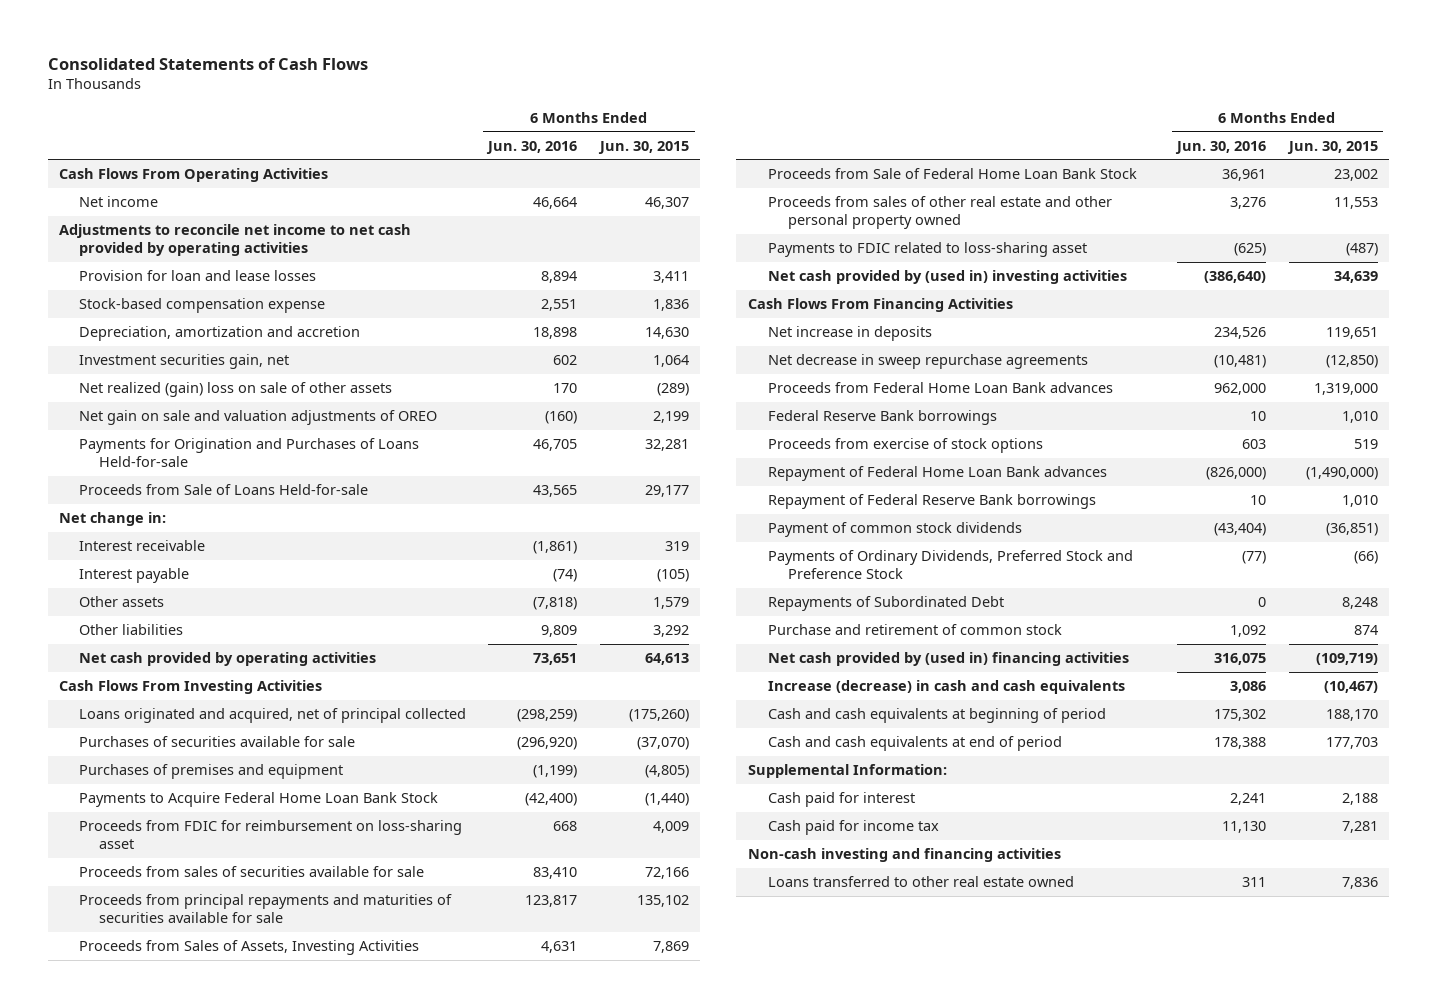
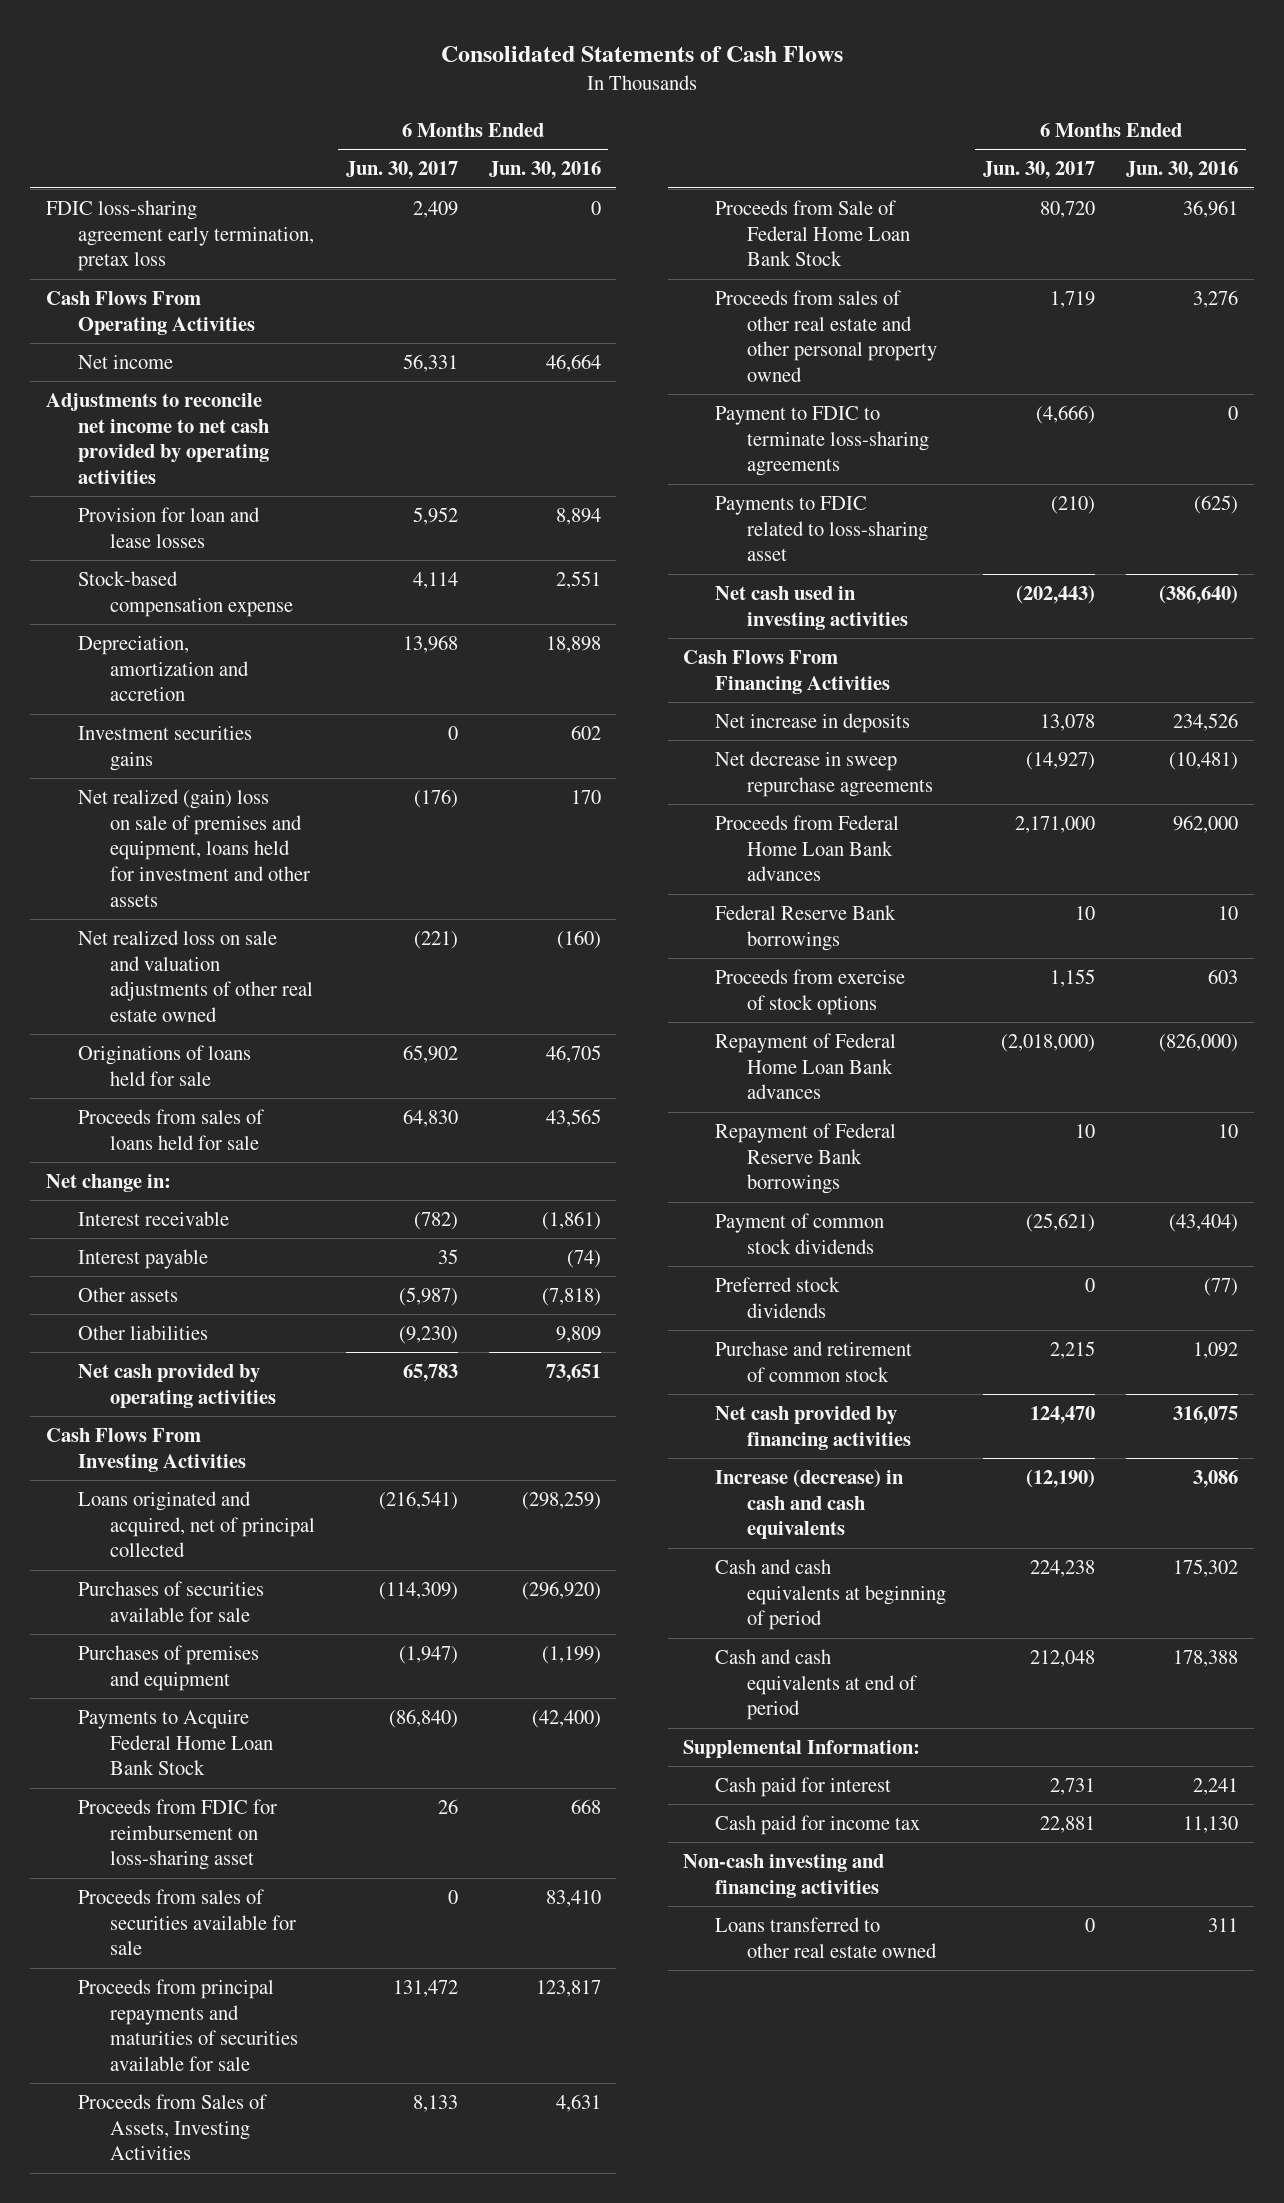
- | 6 Months Ended Jun. 30, 2016 | 6 Months Ended Jun. 30, 2015
+ | 6 Months Ended Jun. 30, 2017 | 6 Months Ended Jun. 30, 2016
+ FDIC loss-sharing agreement early termination, pretax loss | 2,409 | 0
- Investment securities gain, net | 602 | 1,064
- Net realized (gain) loss on sale of other assets | 170 | (289)
- Net gain on sale and valuation adjustments of OREO | (160) | 2,199
- Payments for Origination and Purchases of Loans Held-for-sale | 46,705 | 32,281
- Proceeds from Sale of Loans Held-for-sale | 43,565 | 29,177
+ Investment securities gains | 0 | 602
+ Net realized (gain) loss on sale of premises and equipment, loans held for investment and other assets | (176) | 170
+ Net realized loss on sale and valuation adjustments of other real estate owned | (221) | (160)
+ Originations of loans held for sale | 65,902 | 46,705
+ Proceeds from sales of loans held for sale | 64,830 | 43,565
+ Payment to FDIC to terminate loss-sharing agreements | (4,666) | 0
- Net cash provided by (used in) investing activities | (386,640) | 34,639
+ Net cash used in investing activities | (202,443) | (386,640)
- Payments of Ordinary Dividends, Preferred Stock and Preference Stock | (77) | (66)
- Repayments of Subordinated Debt | 0 | 8,248
+ Preferred stock dividends | 0 | (77)
- Net cash provided by (used in) financing activities | 316,075 | (109,719)
+ Net cash provided by financing activities | 124,470 | 316,075

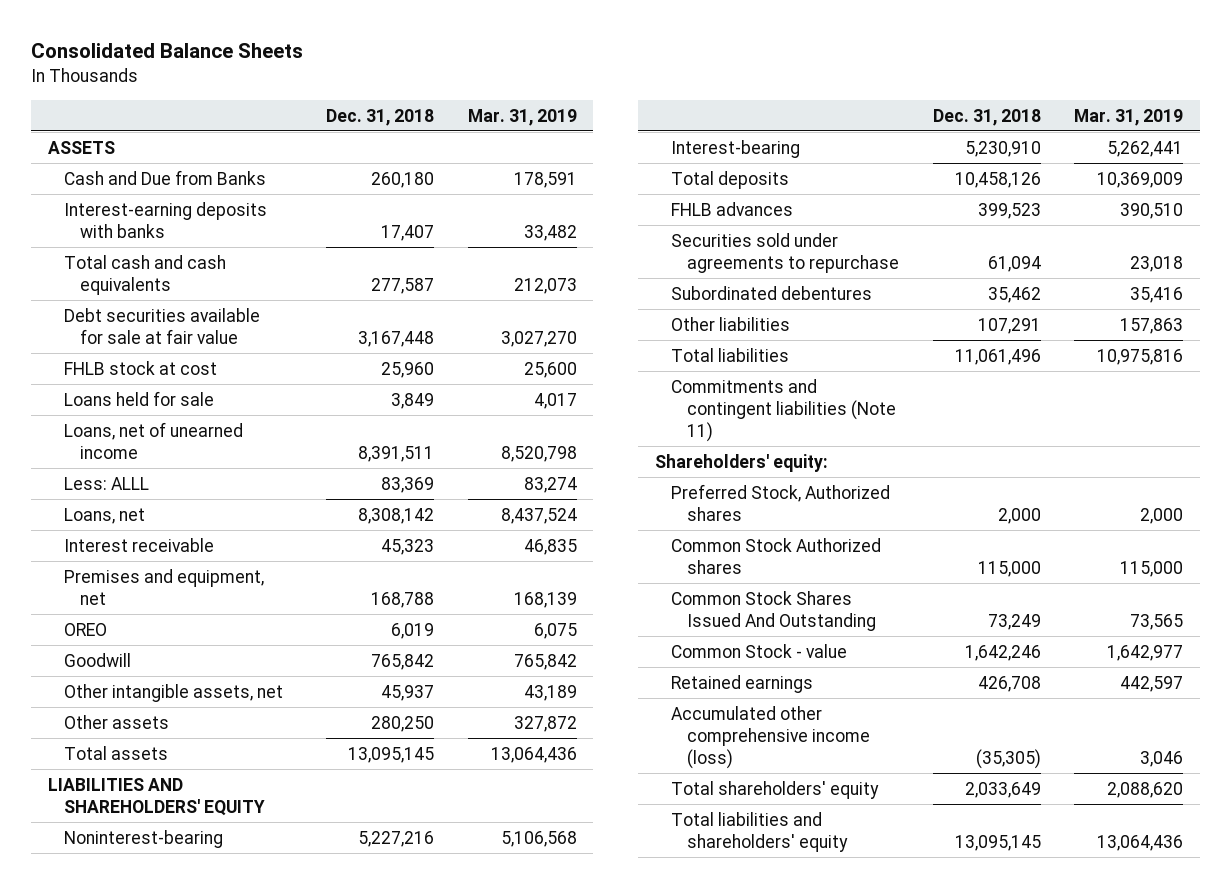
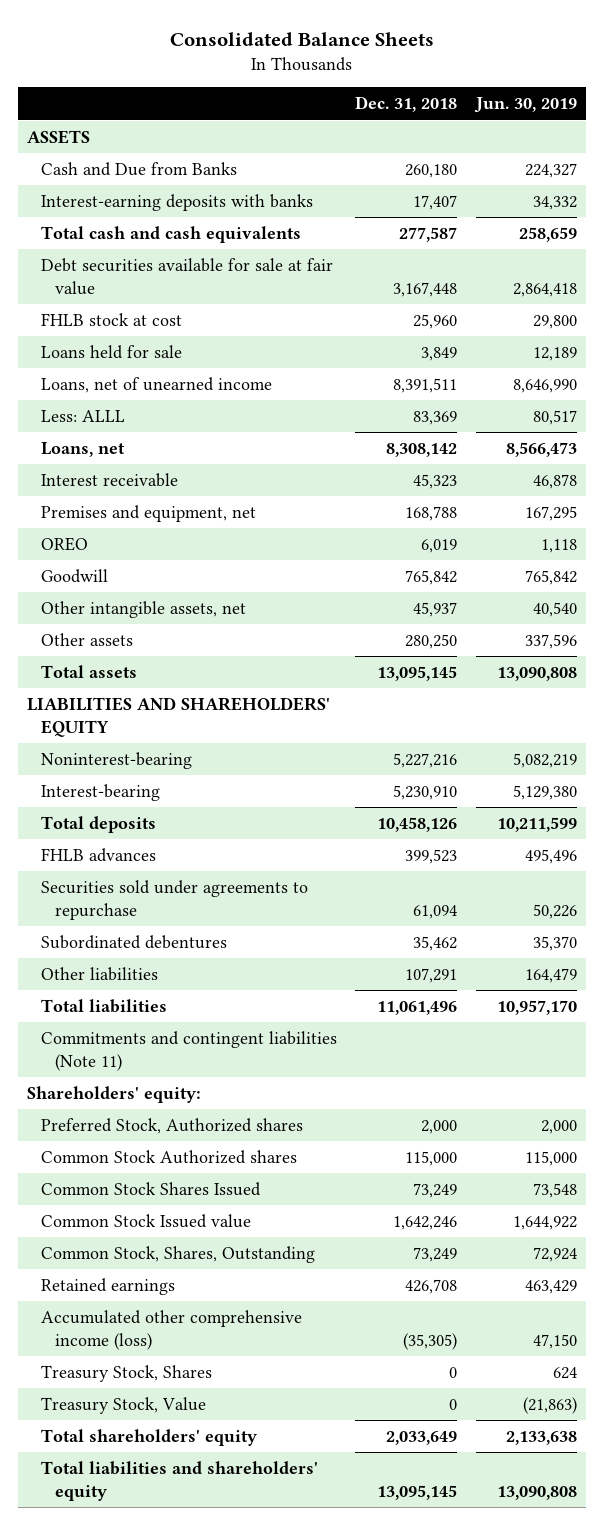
- | Dec. 31, 2018 | Mar. 31, 2019
+ | Dec. 31, 2018 | Jun. 30, 2019
- Common Stock Shares Issued And Outstanding | 73,249 | 73,565
- Common Stock - value | 1,642,246 | 1,642,977
+ Common Stock Shares Issued | 73,249 | 73,548
+ Common Stock Issued value | 1,642,246 | 1,644,922
+ Common Stock, Shares, Outstanding | 73,249 | 72,924
+ Treasury Stock, Shares | 0 | 624
+ Treasury Stock, Value | 0 | (21,863)

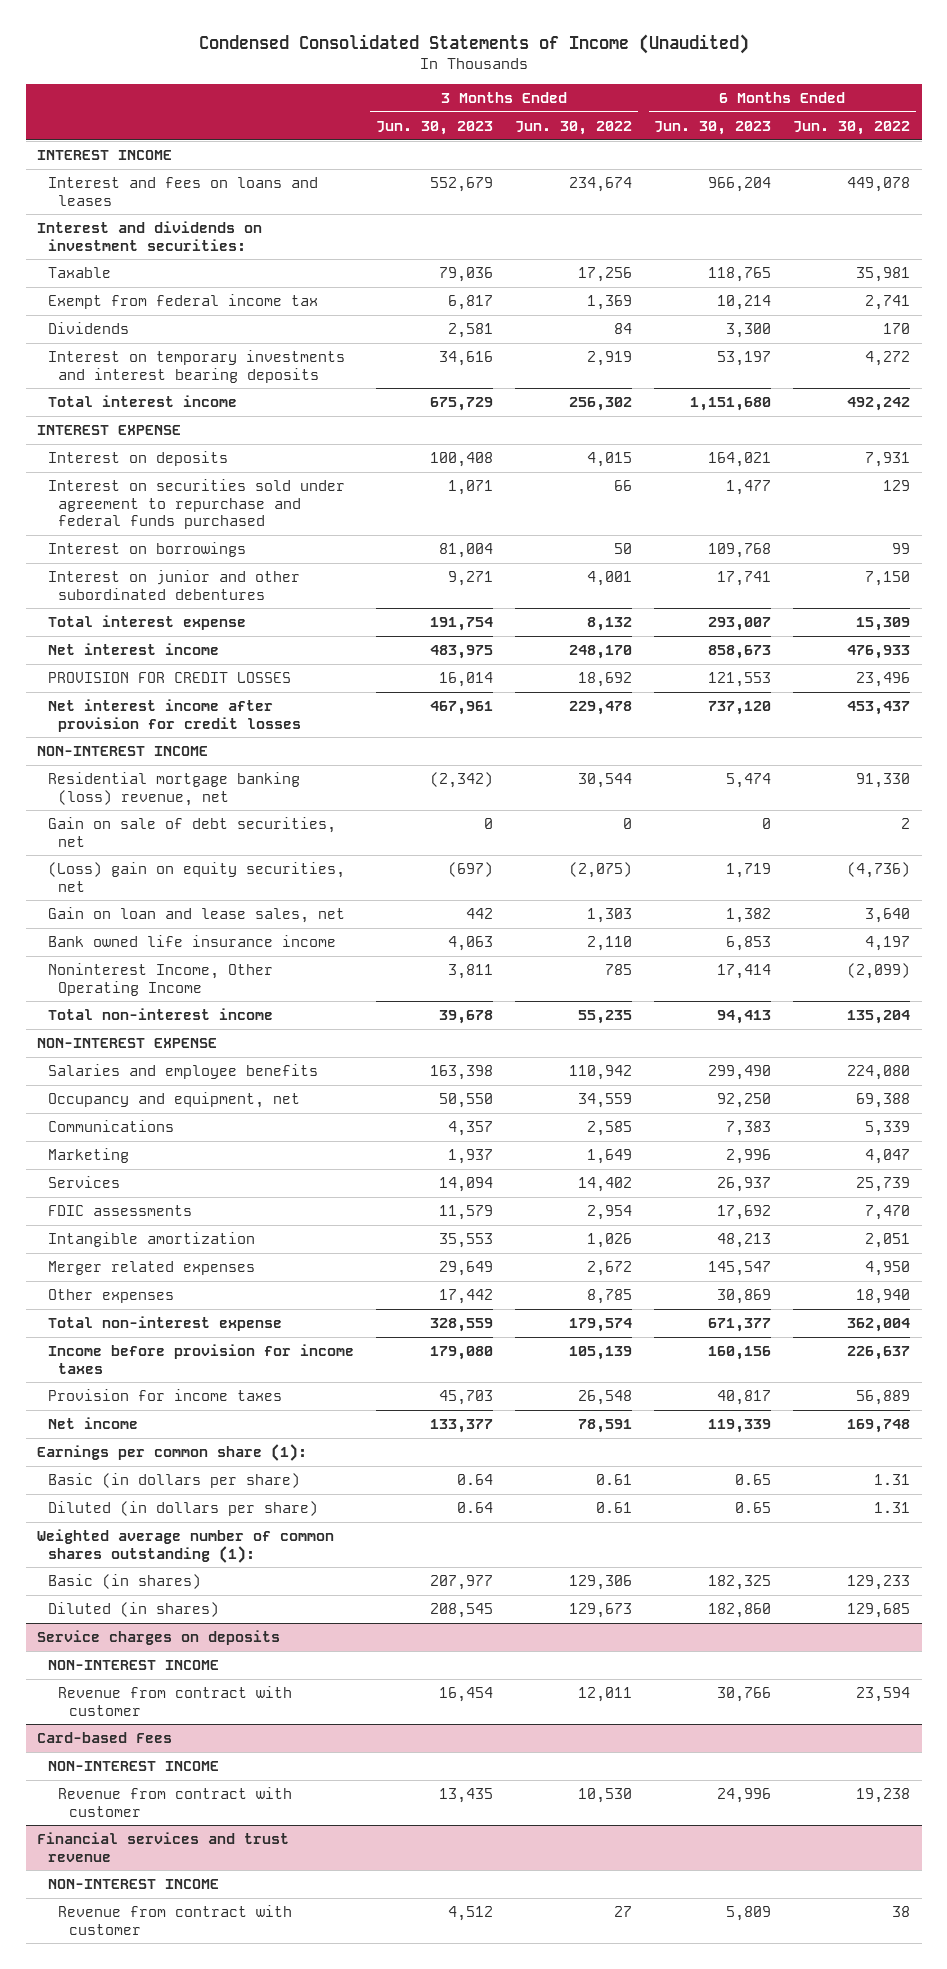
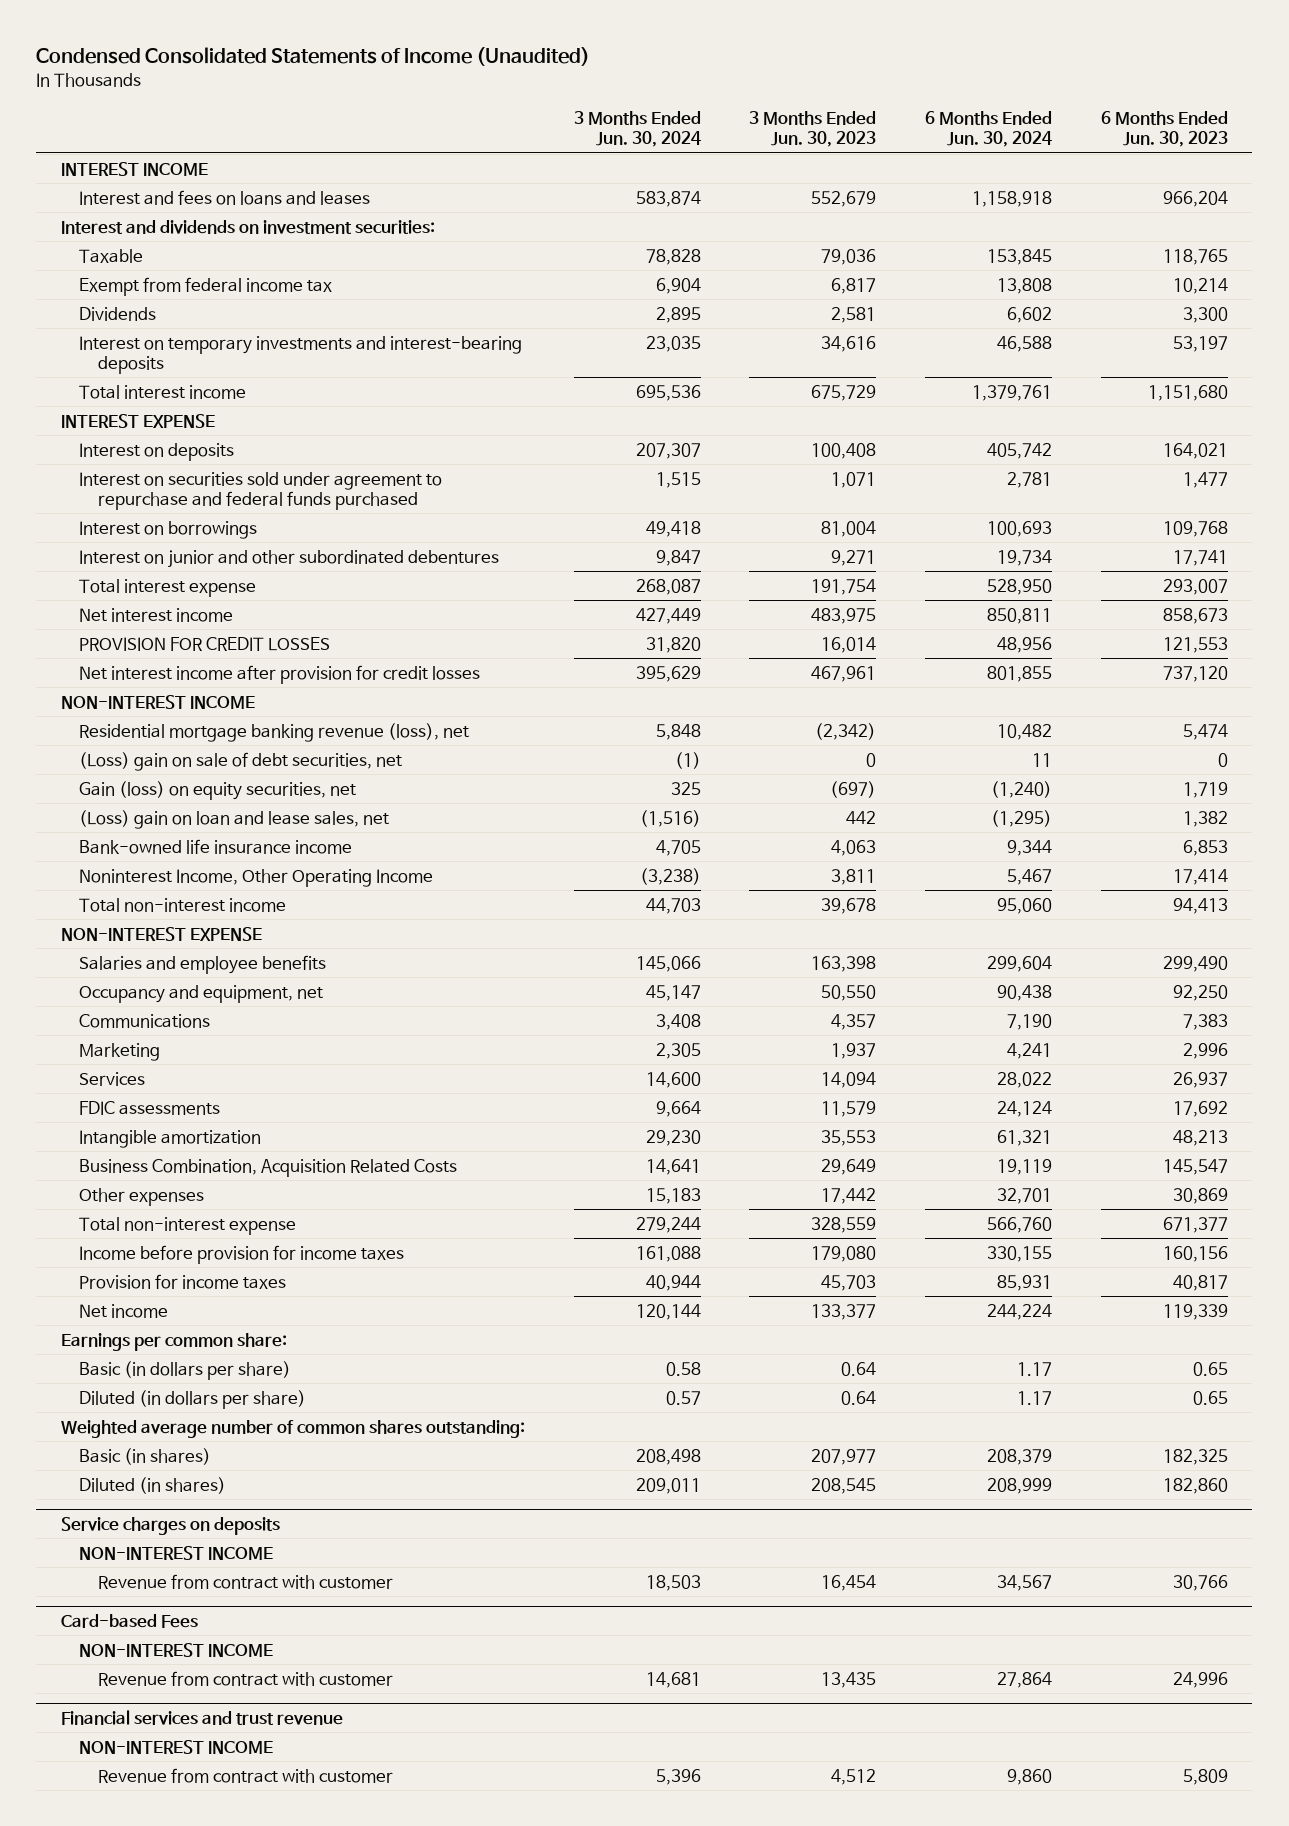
- | 3 Months Ended Jun. 30, 2023 | 3 Months Ended Jun. 30, 2022 | 6 Months Ended Jun. 30, 2023 | 6 Months Ended Jun. 30, 2022
+ | 3 Months Ended Jun. 30, 2024 | 3 Months Ended Jun. 30, 2023 | 6 Months Ended Jun. 30, 2024 | 6 Months Ended Jun. 30, 2023
- Interest on temporary investments and interest bearing deposits | 34,616 | 2,919 | 53,197 | 4,272
+ Interest on temporary investments and interest-bearing deposits | 23,035 | 34,616 | 46,588 | 53,197
- Residential mortgage banking (loss) revenue, net | (2,342) | 30,544 | 5,474 | 91,330
- Gain on sale of debt securities, net | 0 | 0 | 0 | 2
- (Loss) gain on equity securities, net | (697) | (2,075) | 1,719 | (4,736)
- Gain on loan and lease sales, net | 442 | 1,303 | 1,382 | 3,640
- Bank owned life insurance income | 4,063 | 2,110 | 6,853 | 4,197
+ Residential mortgage banking revenue (loss), net | 5,848 | (2,342) | 10,482 | 5,474
+ (Loss) gain on sale of debt securities, net | (1) | 0 | 11 | 0
+ Gain (loss) on equity securities, net | 325 | (697) | (1,240) | 1,719
+ (Loss) gain on loan and lease sales, net | (1,516) | 442 | (1,295) | 1,382
+ Bank-owned life insurance income | 4,705 | 4,063 | 9,344 | 6,853
- Merger related expenses | 29,649 | 2,672 | 145,547 | 4,950
+ Business Combination, Acquisition Related Costs | 14,641 | 29,649 | 19,119 | 145,547
- Earnings per common share (1):
+ Earnings per common share:
- Weighted average number of common shares outstanding (1):
+ Weighted average number of common shares outstanding:

